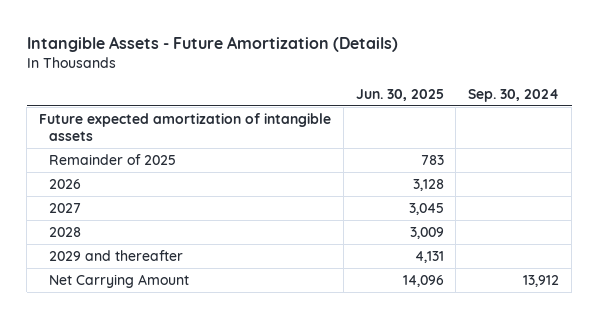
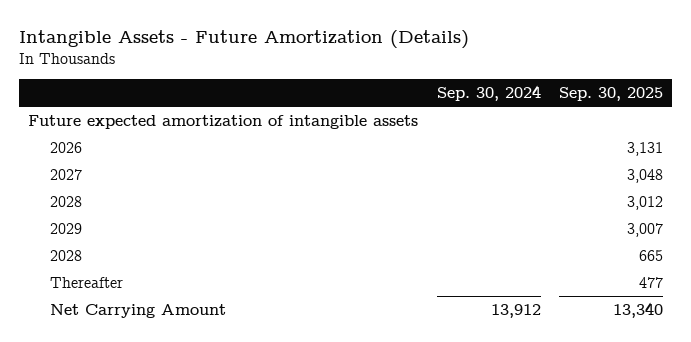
- | Jun. 30, 2025 | Sep. 30, 2024
+ | Sep. 30, 2024 | Sep. 30, 2025
- Remainder of 2025 | 783 |
- 2029 and thereafter | 4,131 |
+ 2029 | | 3,007
+ 2028 | | 665
+ Thereafter | | 477

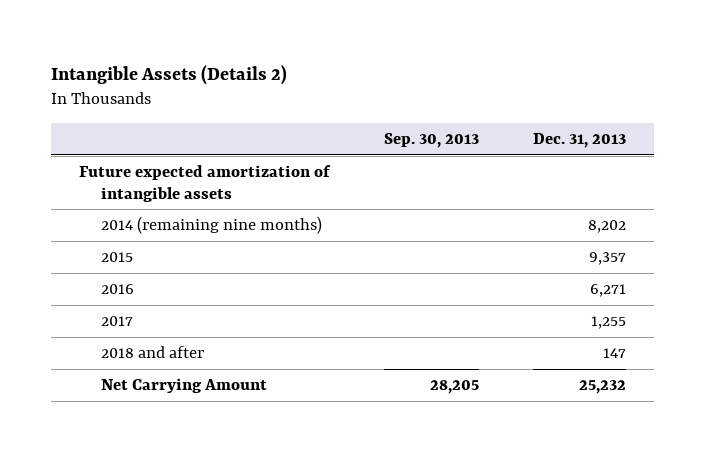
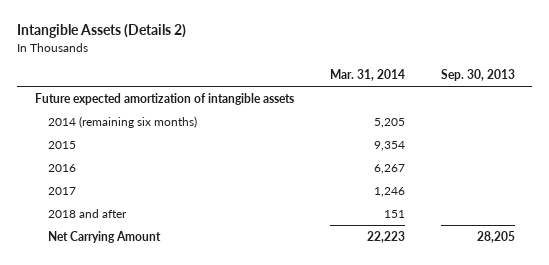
- | Sep. 30, 2013 | Dec. 31, 2013
+ | Mar. 31, 2014 | Sep. 30, 2013
- 2014 (remaining nine months) | | 8,202
+ 2014 (remaining six months) | 5,205 |

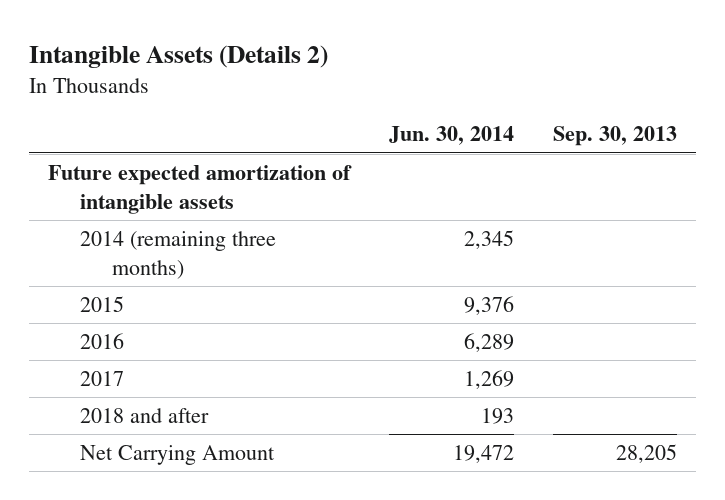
- | Mar. 31, 2014 | Sep. 30, 2013
+ | Jun. 30, 2014 | Sep. 30, 2013
- 2014 (remaining six months) | 5,205 |
+ 2014 (remaining three months) | 2,345 |

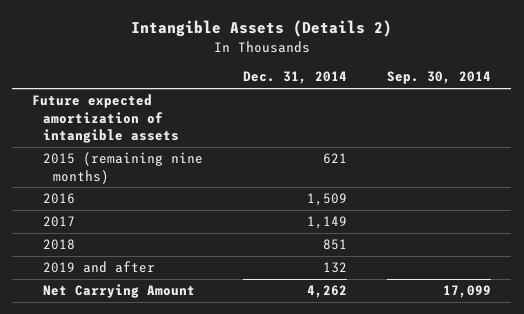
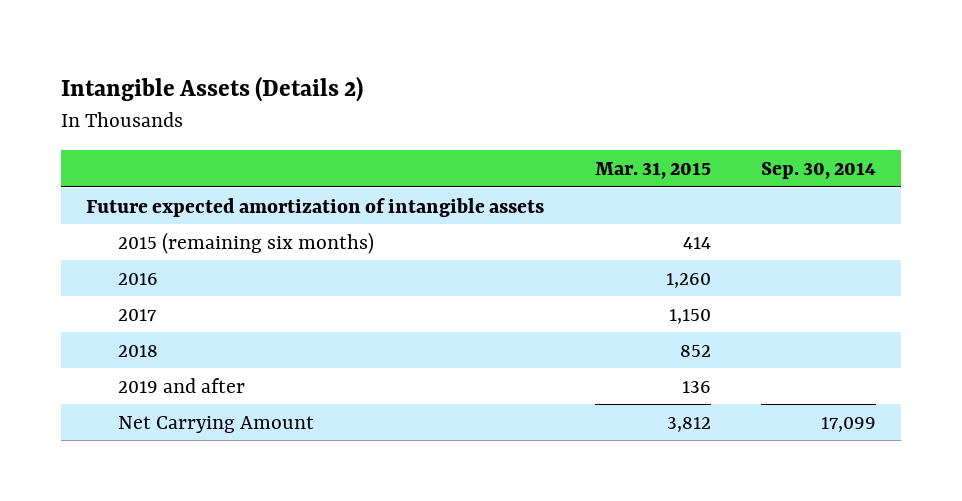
- | Dec. 31, 2014 | Sep. 30, 2014
+ | Mar. 31, 2015 | Sep. 30, 2014
- 2015 (remaining nine months) | 621 |
+ 2015 (remaining six months) | 414 |

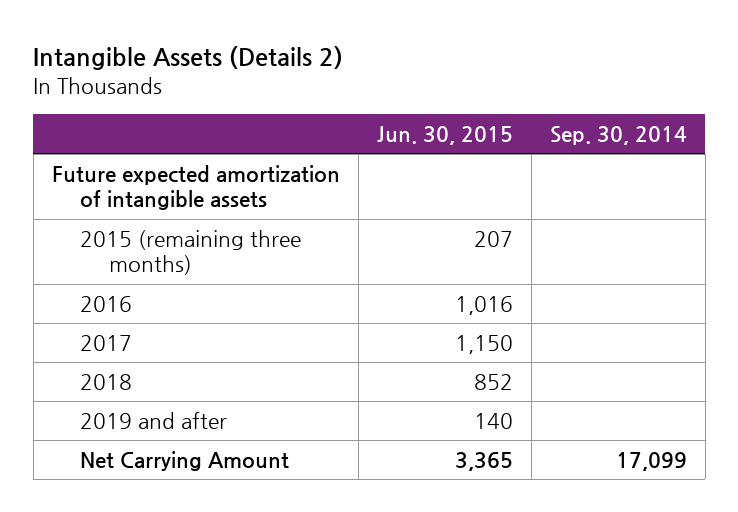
- | Mar. 31, 2015 | Sep. 30, 2014
+ | Jun. 30, 2015 | Sep. 30, 2014
- 2015 (remaining six months) | 414 |
+ 2015 (remaining three months) | 207 |

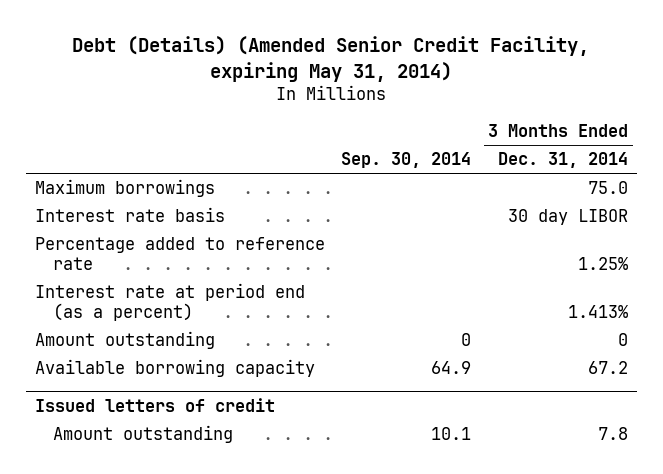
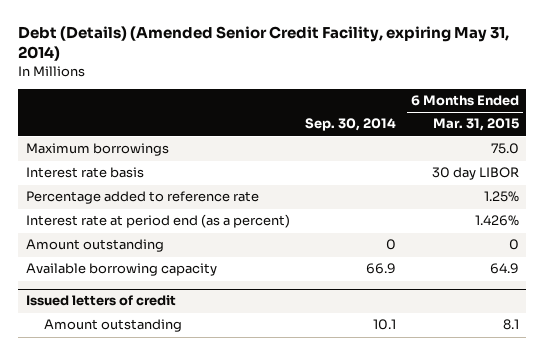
- | Sep. 30, 2014 | 3 Months Ended Dec. 31, 2014
+ | Sep. 30, 2014 | 6 Months Ended Mar. 31, 2015
- Available borrowing capacity | 64.9 | 67.2
+ Available borrowing capacity | 66.9 | 64.9

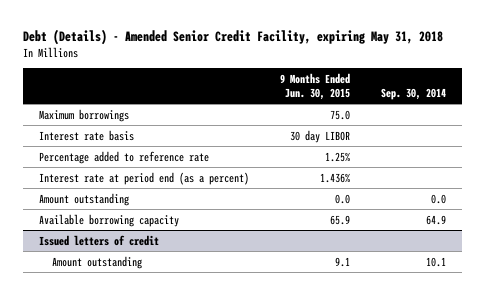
- Debt (Details) (Amended Senior Credit Facility, expiring May 31, 2014)
+ Debt (Details) - Amended Senior Credit Facility, expiring May 31, 2018
- | Sep. 30, 2014 | 6 Months Ended Mar. 31, 2015
+ | 9 Months Ended Jun. 30, 2015 | Sep. 30, 2014
- Amount outstanding | 0 | 0
- Available borrowing capacity | 66.9 | 64.9
+ Amount outstanding | 0.0 | 0.0
+ Available borrowing capacity | 65.9 | 64.9

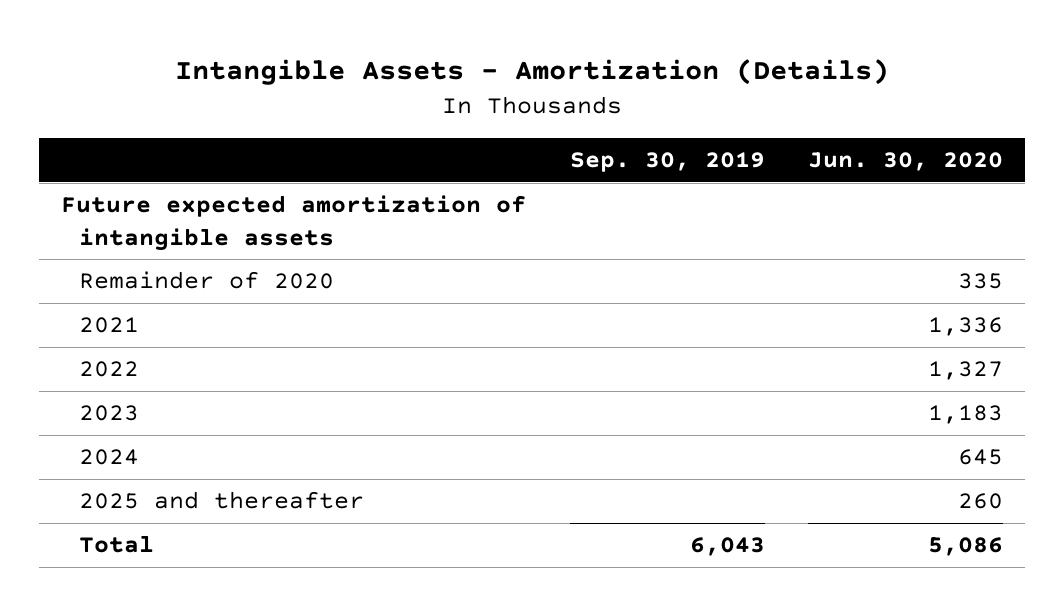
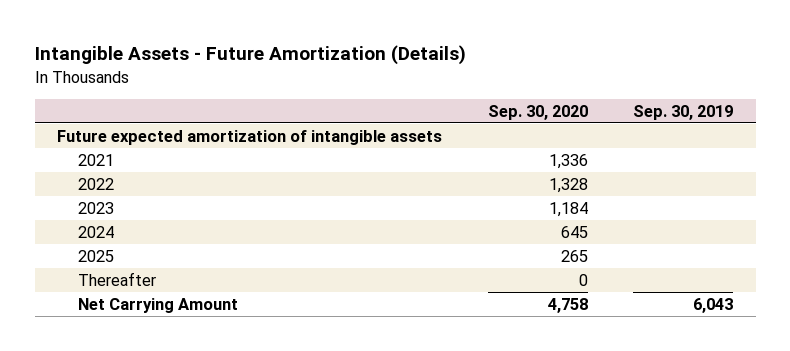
- Intangible Assets - Amortization (Details)
+ Intangible Assets - Future Amortization (Details)
- | Sep. 30, 2019 | Jun. 30, 2020
+ | Sep. 30, 2020 | Sep. 30, 2019
- Remainder of 2020 | | 335
- 2025 and thereafter | | 260
- Total | 6,043 | 5,086
+ 2025 | 265 |
+ Thereafter | 0 |
+ Net Carrying Amount | 4,758 | 6,043

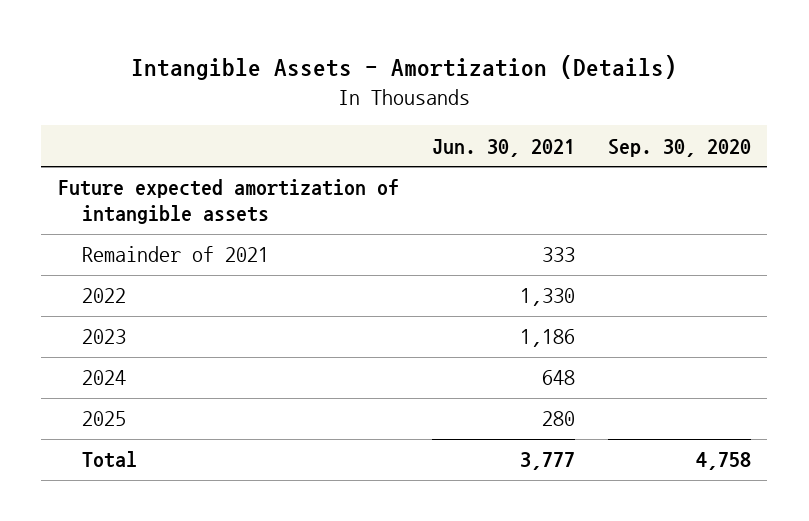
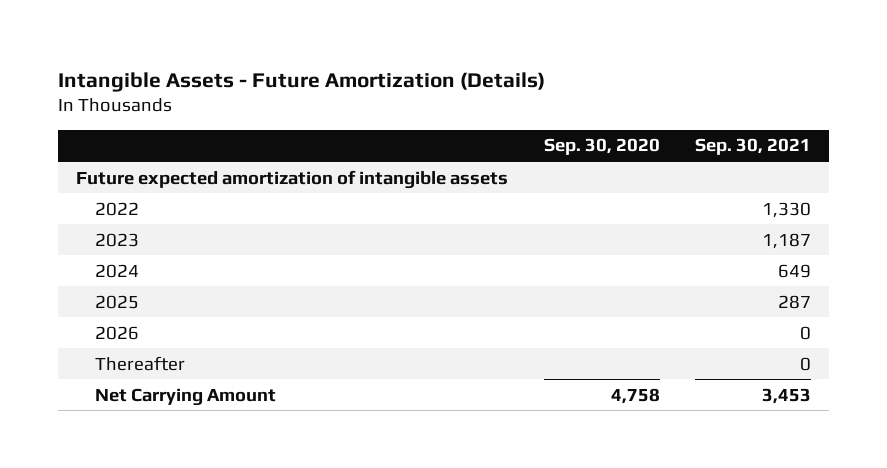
- Intangible Assets - Amortization (Details)
+ Intangible Assets - Future Amortization (Details)
- | Jun. 30, 2021 | Sep. 30, 2020
+ | Sep. 30, 2020 | Sep. 30, 2021
- Remainder of 2021 | 333 |
- Total | 3,777 | 4,758
+ 2026 | | 0
+ Thereafter | | 0
+ Net Carrying Amount | 4,758 | 3,453

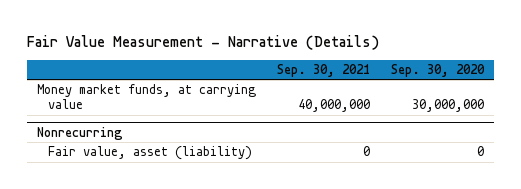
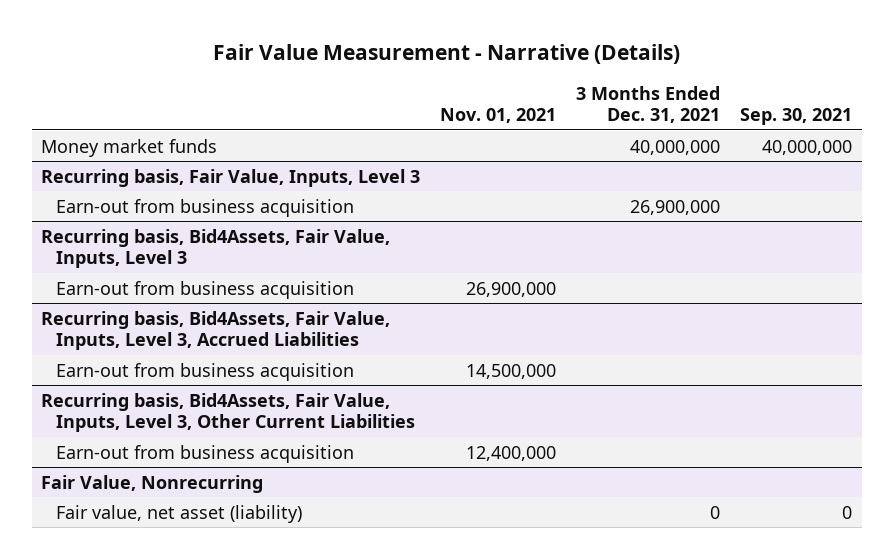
- | Sep. 30, 2021 | Sep. 30, 2020
+ | Nov. 01, 2021 | 3 Months Ended Dec. 31, 2021 | Sep. 30, 2021
- Money market funds, at carrying value | 40,000,000 | 30,000,000
- Nonrecurring
- Fair value, asset (liability) | 0 | 0
+ Money market funds | | 40,000,000 | 40,000,000
+ Recurring basis, Fair Value, Inputs, Level 3
+ Earn-out from business acquisition | | 26,900,000 |
+ Recurring basis, Bid4Assets, Fair Value, Inputs, Level 3
+ Earn-out from business acquisition | 26,900,000 | |
+ Recurring basis, Bid4Assets, Fair Value, Inputs, Level 3, Accrued Liabilities
+ Earn-out from business acquisition | 14,500,000 | |
+ Recurring basis, Bid4Assets, Fair Value, Inputs, Level 3, Other Current Liabilities
+ Earn-out from business acquisition | 12,400,000 | |
+ Fair Value, Nonrecurring
+ Fair value, net asset (liability) | | 0 | 0

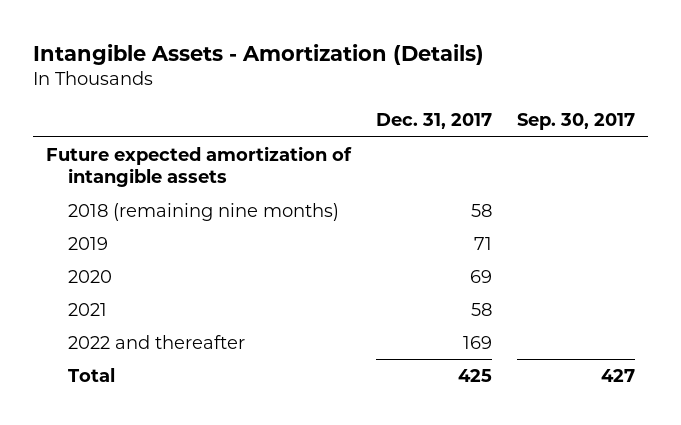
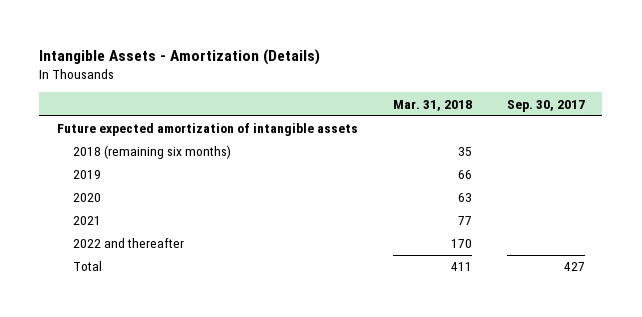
- | Dec. 31, 2017 | Sep. 30, 2017
+ | Mar. 31, 2018 | Sep. 30, 2017
- 2018 (remaining nine months) | 58 |
+ 2018 (remaining six months) | 35 |

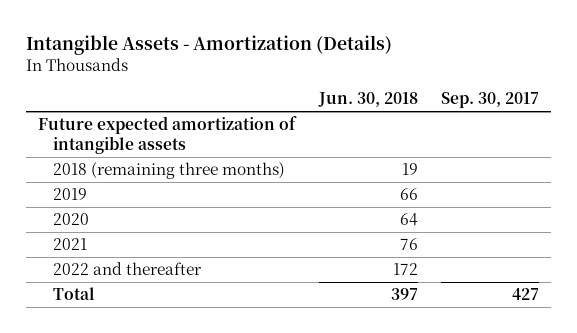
- | Mar. 31, 2018 | Sep. 30, 2017
+ | Jun. 30, 2018 | Sep. 30, 2017
- 2018 (remaining six months) | 35 |
+ 2018 (remaining three months) | 19 |

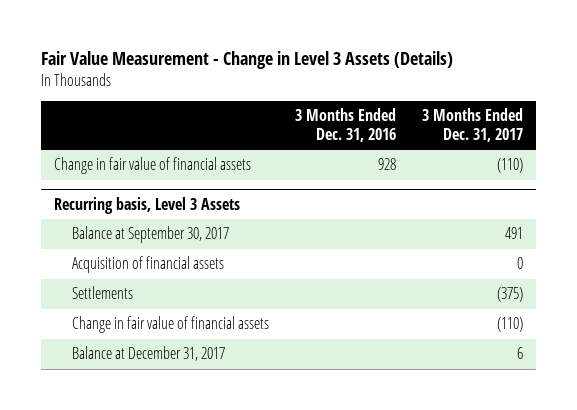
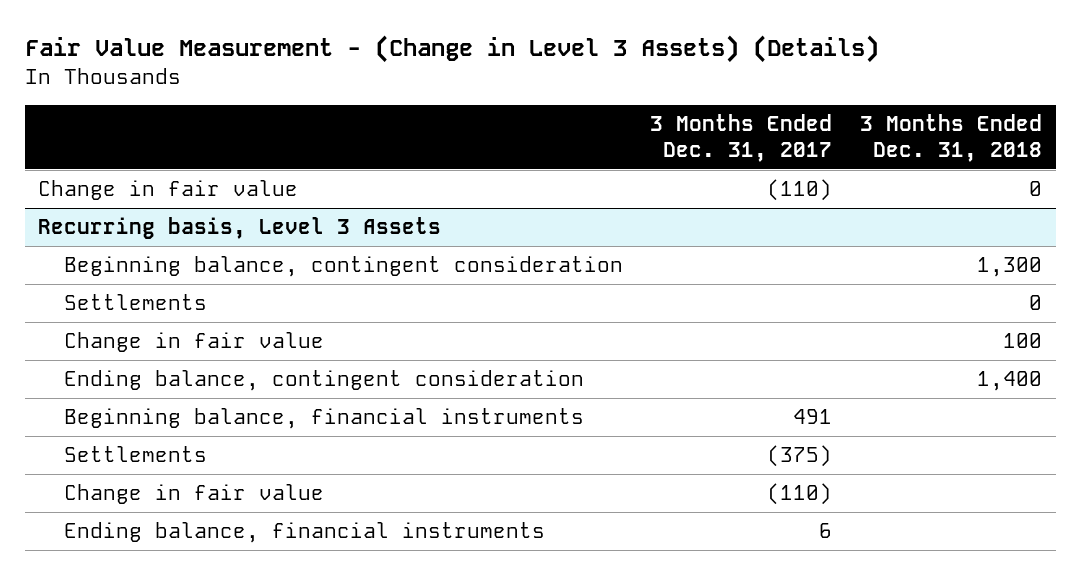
- Fair Value Measurement - Change in Level 3 Assets (Details)
+ Fair Value Measurement - (Change in Level 3 Assets) (Details)
- | 3 Months Ended Dec. 31, 2016 | 3 Months Ended Dec. 31, 2017
+ | 3 Months Ended Dec. 31, 2017 | 3 Months Ended Dec. 31, 2018
- Change in fair value of financial assets | 928 | (110)
+ Change in fair value | (110) | 0
@ Recurring basis, Level 3 Assets
- Balance at September 30, 2017 | | 491
- Acquisition of financial assets | | 0
+ Beginning balance, contingent consideration | | 1,300
+ Settlements | | 0
+ Change in fair value | | 100
+ Ending balance, contingent consideration | | 1,400
+ Beginning balance, financial instruments | 491 |
- Change in fair value of financial assets | | (110)
- Balance at December 31, 2017 | | 6
+ Change in fair value | (110) |
+ Ending balance, financial instruments | 6 |

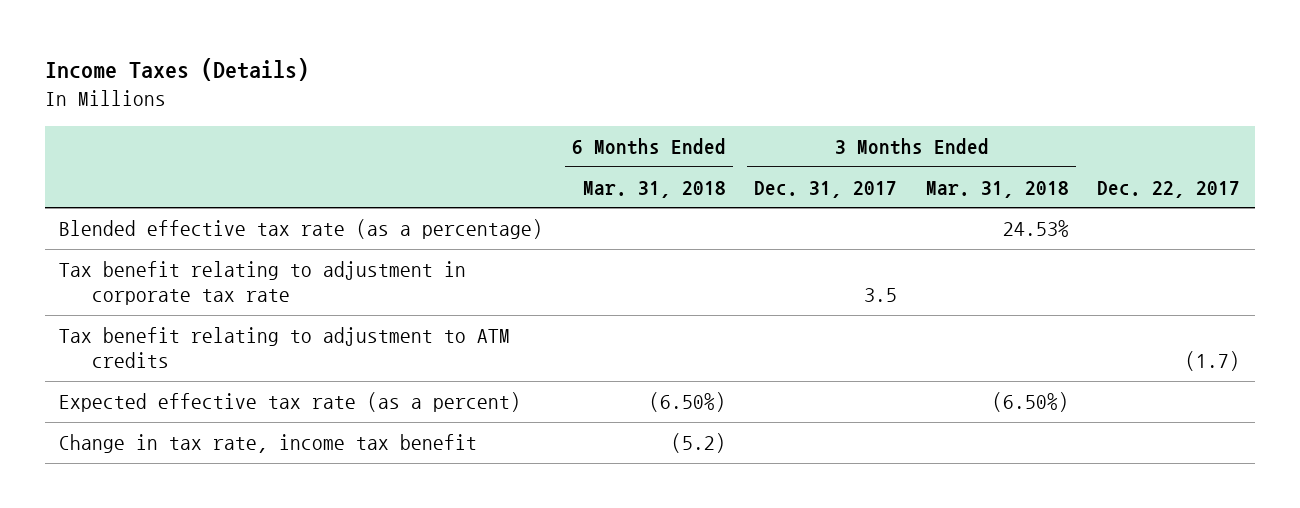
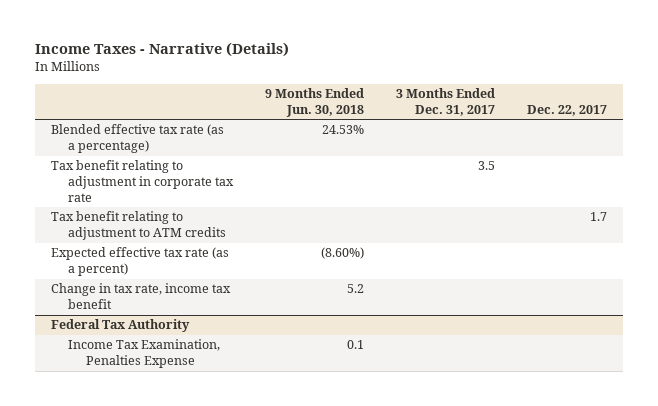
- Income Taxes (Details)
+ Income Taxes - Narrative (Details)
- | 6 Months Ended Mar. 31, 2018 | 3 Months Ended Dec. 31, 2017 | 3 Months Ended Mar. 31, 2018 | Dec. 22, 2017
+ | 9 Months Ended Jun. 30, 2018 | 3 Months Ended Dec. 31, 2017 | Dec. 22, 2017
- Tax benefit relating to adjustment to ATM credits | | | | (1.7)
+ Tax benefit relating to adjustment to ATM credits | | | 1.7
+ Federal Tax Authority
+ Income Tax Examination, Penalties Expense | 0.1 | |

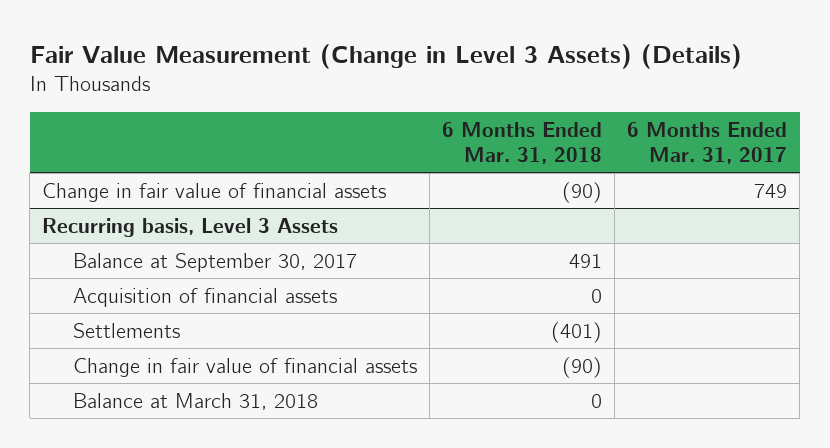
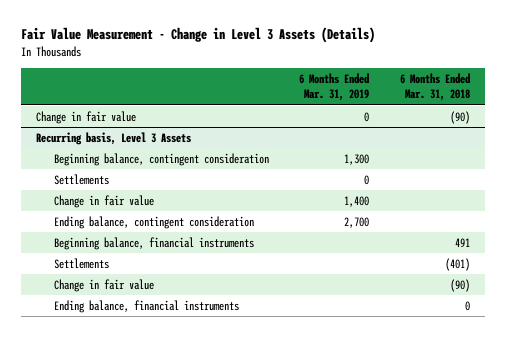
- Fair Value Measurement (Change in Level 3 Assets) (Details)
+ Fair Value Measurement - Change in Level 3 Assets (Details)
- | 6 Months Ended Mar. 31, 2018 | 6 Months Ended Mar. 31, 2017
+ | 6 Months Ended Mar. 31, 2019 | 6 Months Ended Mar. 31, 2018
- Change in fair value of financial assets | (90) | 749
+ Change in fair value | 0 | (90)
@ Recurring basis, Level 3 Assets
- Balance at September 30, 2017 | 491 |
- Acquisition of financial assets | 0 |
+ Beginning balance, contingent consideration | 1,300 |
+ Settlements | 0 |
+ Change in fair value | 1,400 |
+ Ending balance, contingent consideration | 2,700 |
+ Beginning balance, financial instruments | | 491
- Change in fair value of financial assets | (90) |
- Balance at March 31, 2018 | 0 |
+ Change in fair value | | (90)
+ Ending balance, financial instruments | | 0

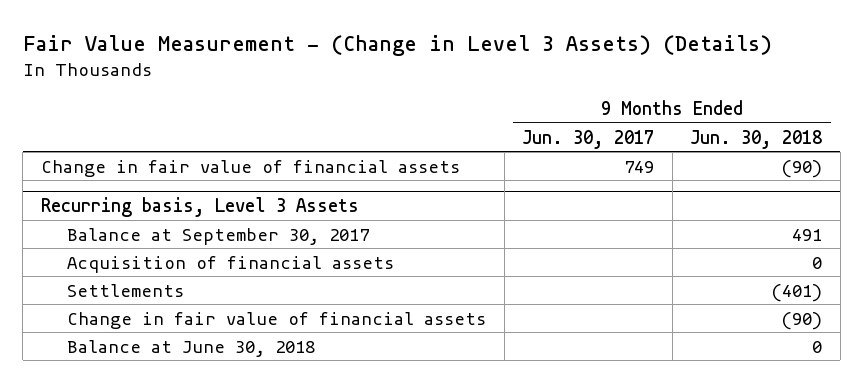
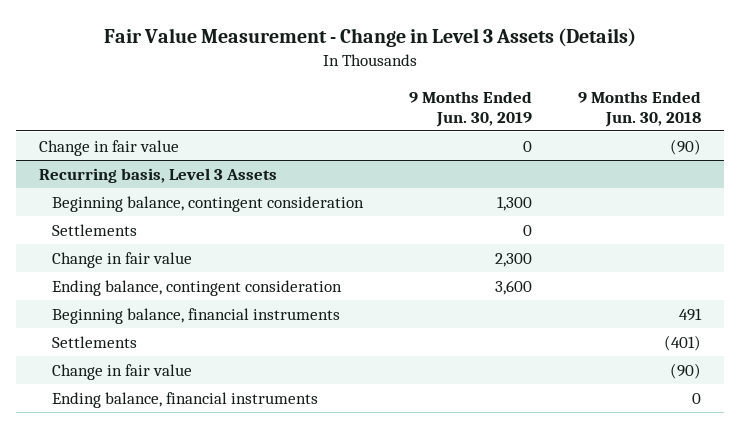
- Fair Value Measurement - (Change in Level 3 Assets) (Details)
+ Fair Value Measurement - Change in Level 3 Assets (Details)
- | 9 Months Ended Jun. 30, 2017 | 9 Months Ended Jun. 30, 2018
+ | 9 Months Ended Jun. 30, 2019 | 9 Months Ended Jun. 30, 2018
- Change in fair value of financial assets | 749 | (90)
+ Change in fair value | 0 | (90)
@ Recurring basis, Level 3 Assets
- Balance at September 30, 2017 | | 491
- Acquisition of financial assets | | 0
+ Beginning balance, contingent consideration | 1,300 |
+ Settlements | 0 |
+ Change in fair value | 2,300 |
+ Ending balance, contingent consideration | 3,600 |
+ Beginning balance, financial instruments | | 491
- Change in fair value of financial assets | | (90)
- Balance at June 30, 2018 | | 0
+ Change in fair value | | (90)
+ Ending balance, financial instruments | | 0

